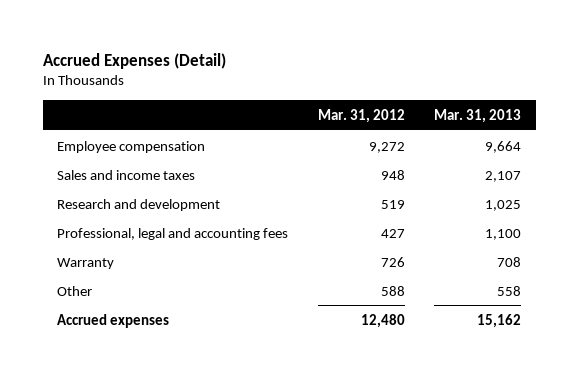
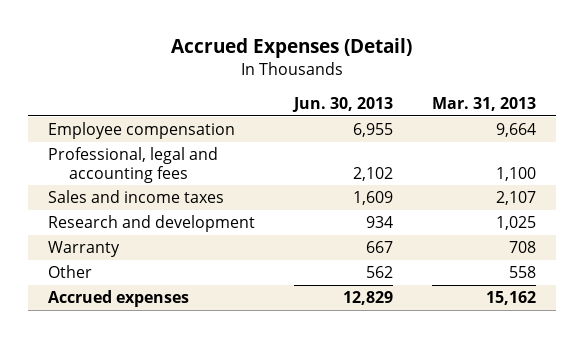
- | Mar. 31, 2012 | Mar. 31, 2013
+ | Jun. 30, 2013 | Mar. 31, 2013
moved up: Professional, legal and accounting fees | 2,102 | 1,100

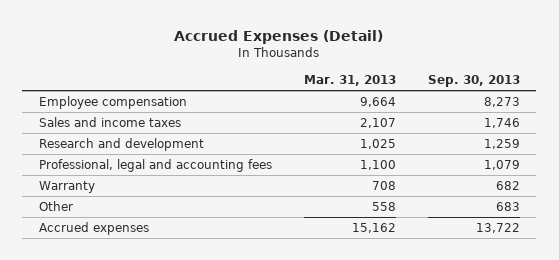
- | Jun. 30, 2013 | Mar. 31, 2013
+ | Mar. 31, 2013 | Sep. 30, 2013
moved down: Professional, legal and accounting fees | 1,100 | 1,079

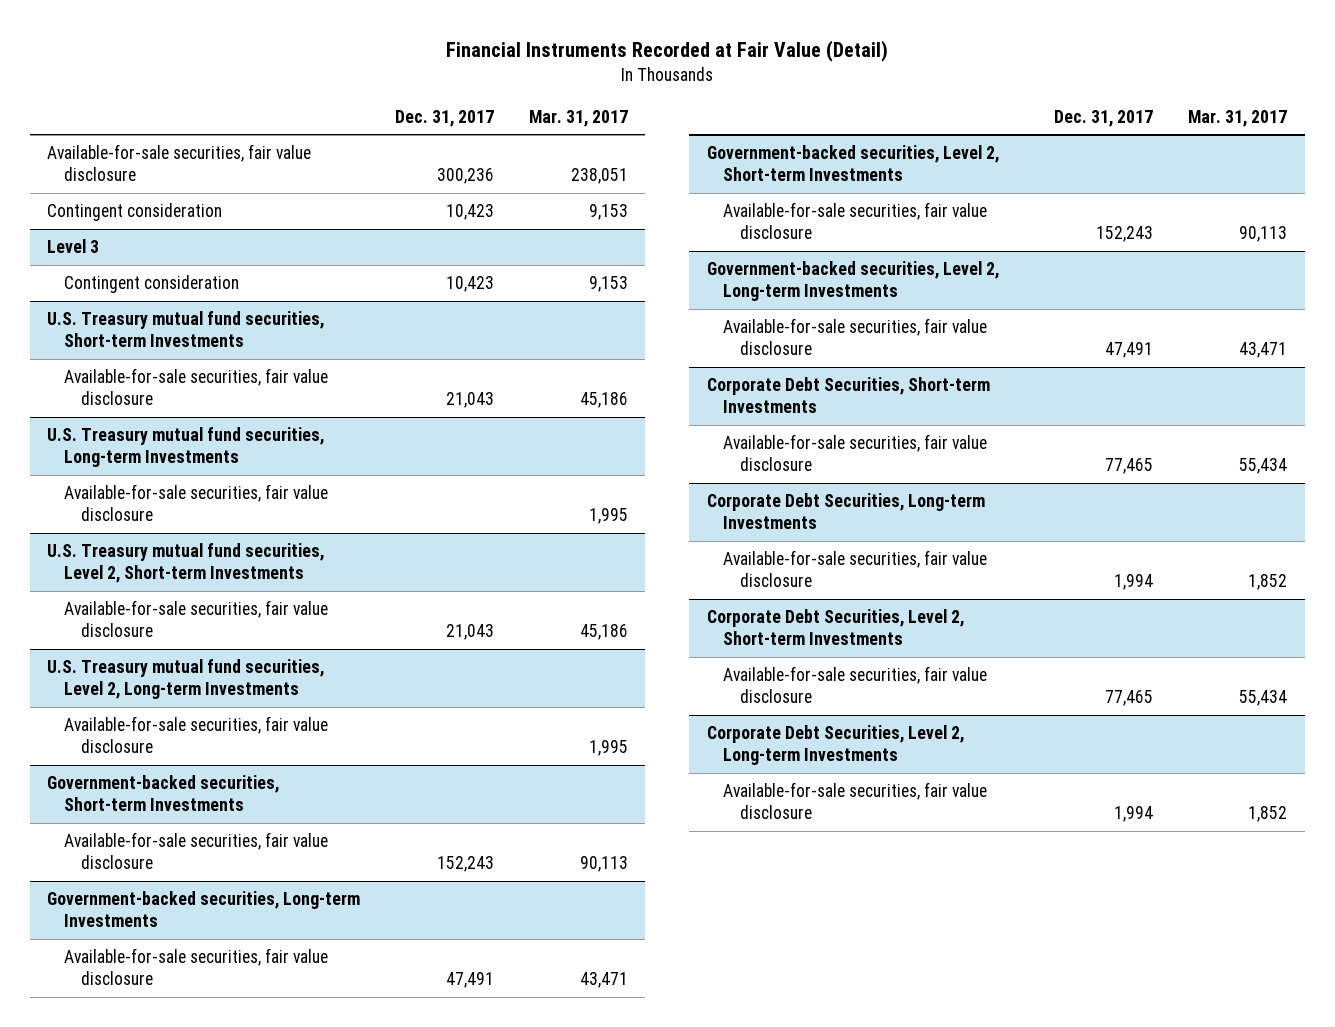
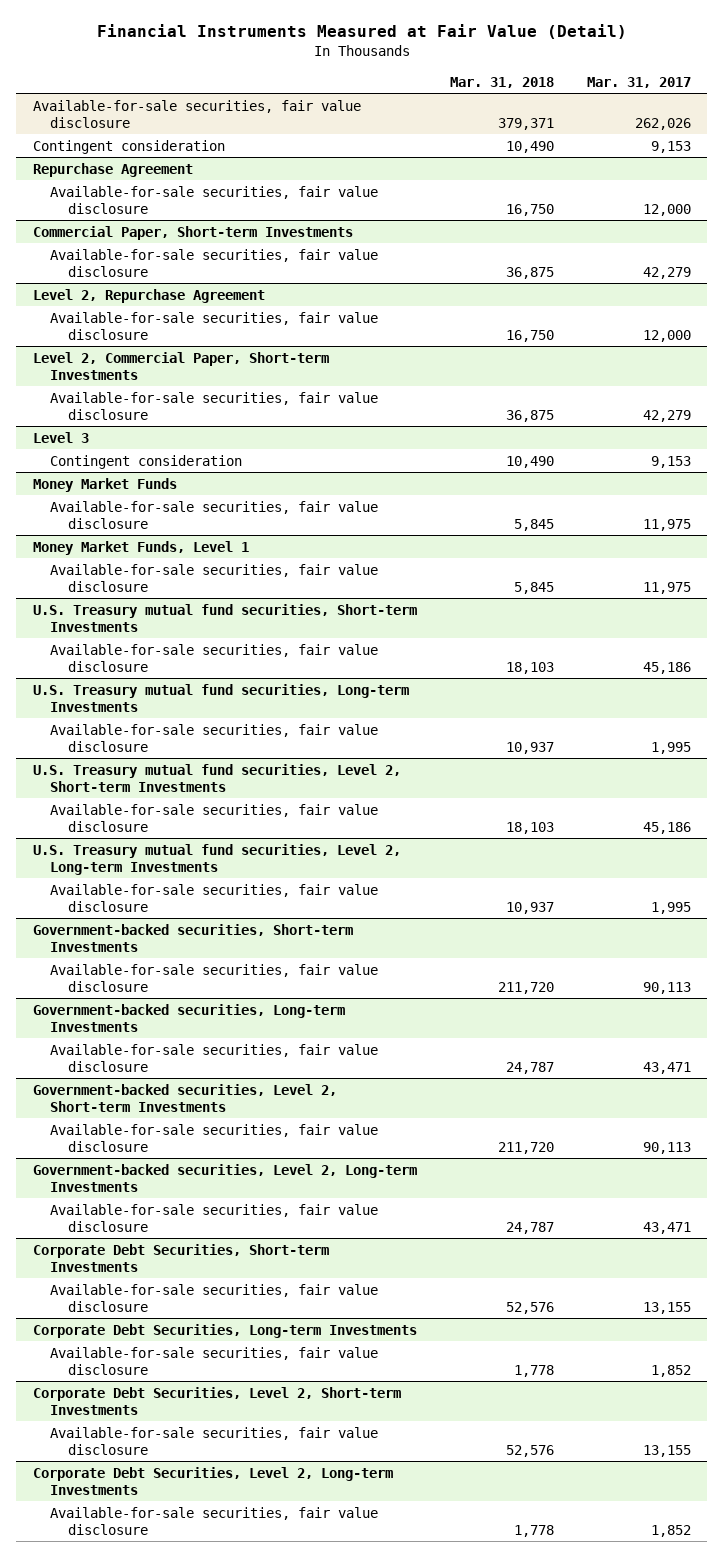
- Financial Instruments Recorded at Fair Value (Detail)
+ Financial Instruments Measured at Fair Value (Detail)
- | Dec. 31, 2017 | Mar. 31, 2017
+ | Mar. 31, 2018 | Mar. 31, 2017
- Available-for-sale securities, fair value disclosure | 300,236 | 238,051
+ Available-for-sale securities, fair value disclosure | 379,371 | 262,026
+ Repurchase Agreement
+ Available-for-sale securities, fair value disclosure | 16,750 | 12,000
+ Commercial Paper, Short-term Investments
+ Available-for-sale securities, fair value disclosure | 36,875 | 42,279
+ Level 2, Repurchase Agreement
+ Available-for-sale securities, fair value disclosure | 16,750 | 12,000
+ Level 2, Commercial Paper, Short-term Investments
+ Available-for-sale securities, fair value disclosure | 36,875 | 42,279
+ Money Market Funds
+ Available-for-sale securities, fair value disclosure | 5,845 | 11,975
+ Money Market Funds, Level 1
+ Available-for-sale securities, fair value disclosure | 5,845 | 11,975
@ Corporate Debt Securities, Short-term Investments
- Available-for-sale securities, fair value disclosure | 77,465 | 55,434
+ Available-for-sale securities, fair value disclosure | 52,576 | 13,155
@ Corporate Debt Securities, Level 2, Short-term Investments
- Available-for-sale securities, fair value disclosure | 77,465 | 55,434
+ Available-for-sale securities, fair value disclosure | 52,576 | 13,155

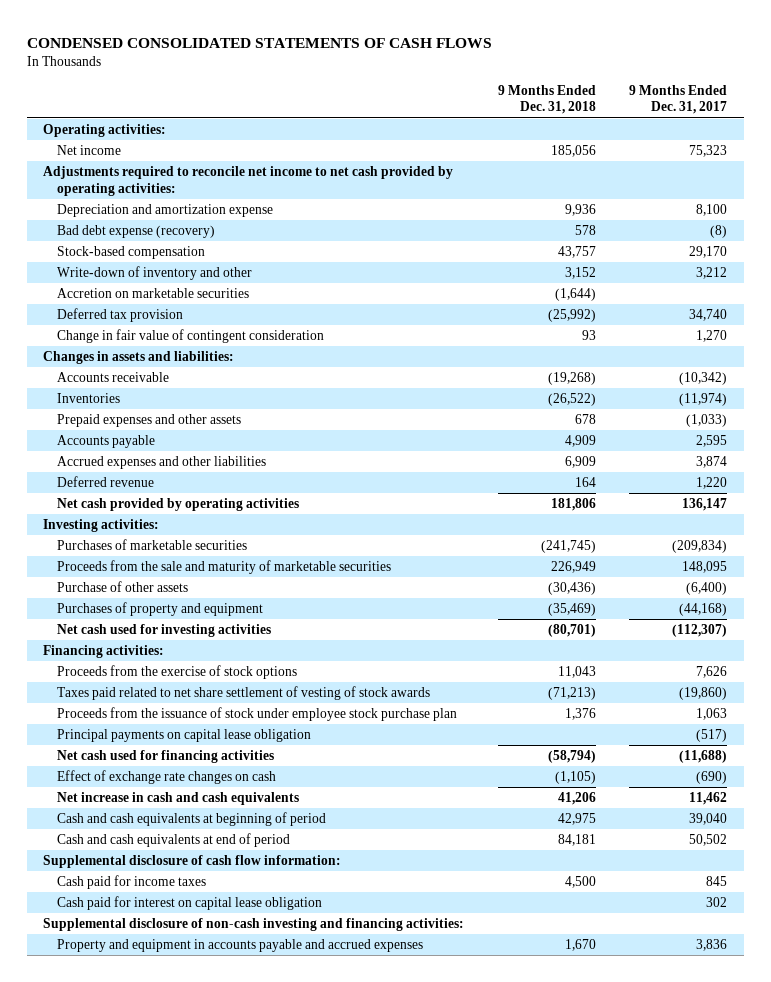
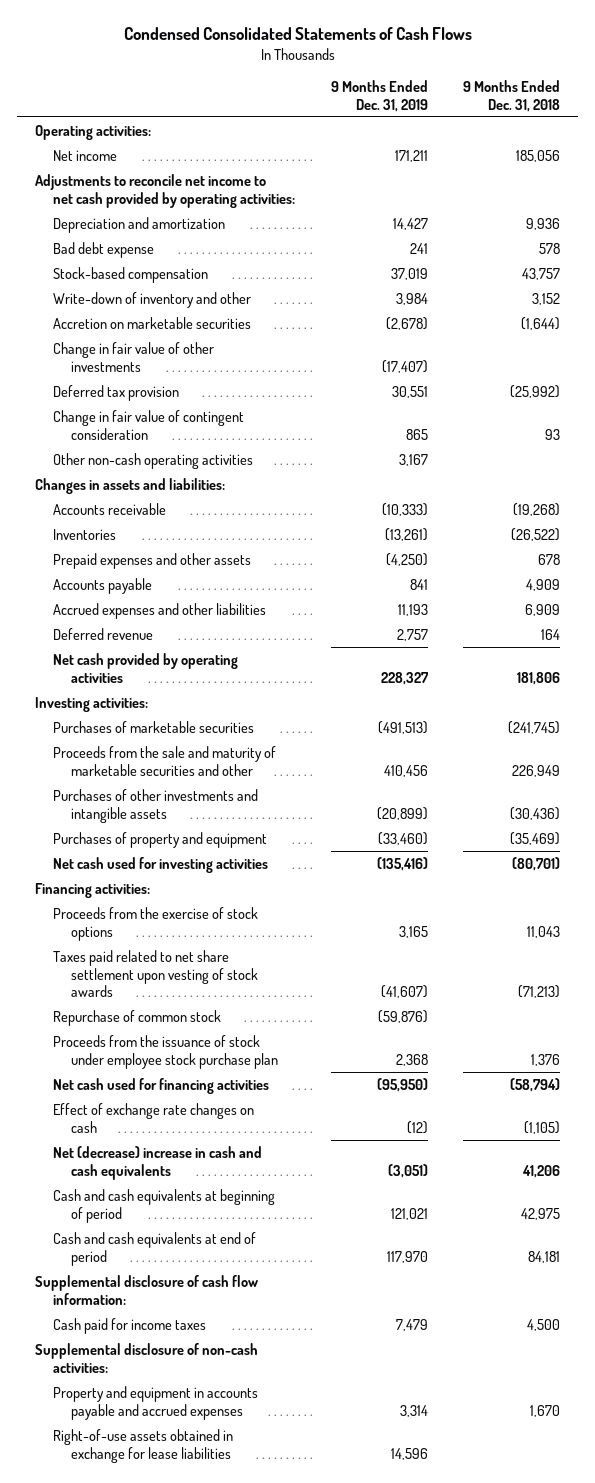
- CONDENSED CONSOLIDATED STATEMENTS OF CASH FLOWS
+ Condensed Consolidated Statements of Cash Flows
- | 9 Months Ended Dec. 31, 2018 | 9 Months Ended Dec. 31, 2017
+ | 9 Months Ended Dec. 31, 2019 | 9 Months Ended Dec. 31, 2018
- Adjustments required to reconcile net income to net cash provided by operating activities:
- Depreciation and amortization expense | 9,936 | 8,100
- Bad debt expense (recovery) | 578 | (8)
+ Adjustments to reconcile net income to net cash provided by operating activities:
+ Depreciation and amortization | 14,427 | 9,936
+ Bad debt expense | 241 | 578
+ Change in fair value of other investments | (17,407) |
+ Other non-cash operating activities | 3,167 |
- Proceeds from the sale and maturity of marketable securities | 226,949 | 148,095
- Purchase of other assets | (30,436) | (6,400)
+ Proceeds from the sale and maturity of marketable securities and other | 410,456 | 226,949
+ Purchases of other investments and intangible assets | (20,899) | (30,436)
- Taxes paid related to net share settlement of vesting of stock awards | (71,213) | (19,860)
+ Taxes paid related to net share settlement upon vesting of stock awards | (41,607) | (71,213)
+ Repurchase of common stock | (59,876) |
- Principal payments on capital lease obligation | | (517)
- Net increase in cash and cash equivalents | 41,206 | 11,462
+ Net (decrease) increase in cash and cash equivalents | (3,051) | 41,206
- Cash paid for interest on capital lease obligation | | 302
- Supplemental disclosure of non-cash investing and financing activities:
+ Supplemental disclosure of non-cash activities:
+ Right-of-use assets obtained in exchange for lease liabilities | 14,596 |

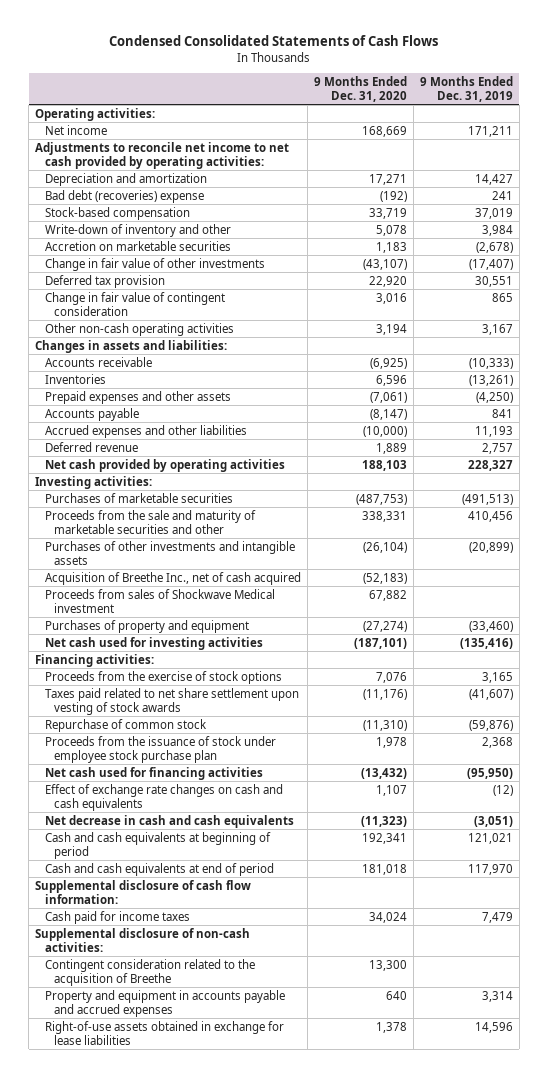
- | 9 Months Ended Dec. 31, 2019 | 9 Months Ended Dec. 31, 2018
+ | 9 Months Ended Dec. 31, 2020 | 9 Months Ended Dec. 31, 2019
- Bad debt expense | 241 | 578
+ Bad debt (recoveries) expense | (192) | 241
+ Acquisition of Breethe Inc., net of cash acquired | (52,183) |
+ Proceeds from sales of Shockwave Medical investment | 67,882 |
- Effect of exchange rate changes on cash | (12) | (1,105)
- Net (decrease) increase in cash and cash equivalents | (3,051) | 41,206
+ Effect of exchange rate changes on cash and cash equivalents | 1,107 | (12)
+ Net decrease in cash and cash equivalents | (11,323) | (3,051)
+ Contingent consideration related to the acquisition of Breethe | 13,300 |

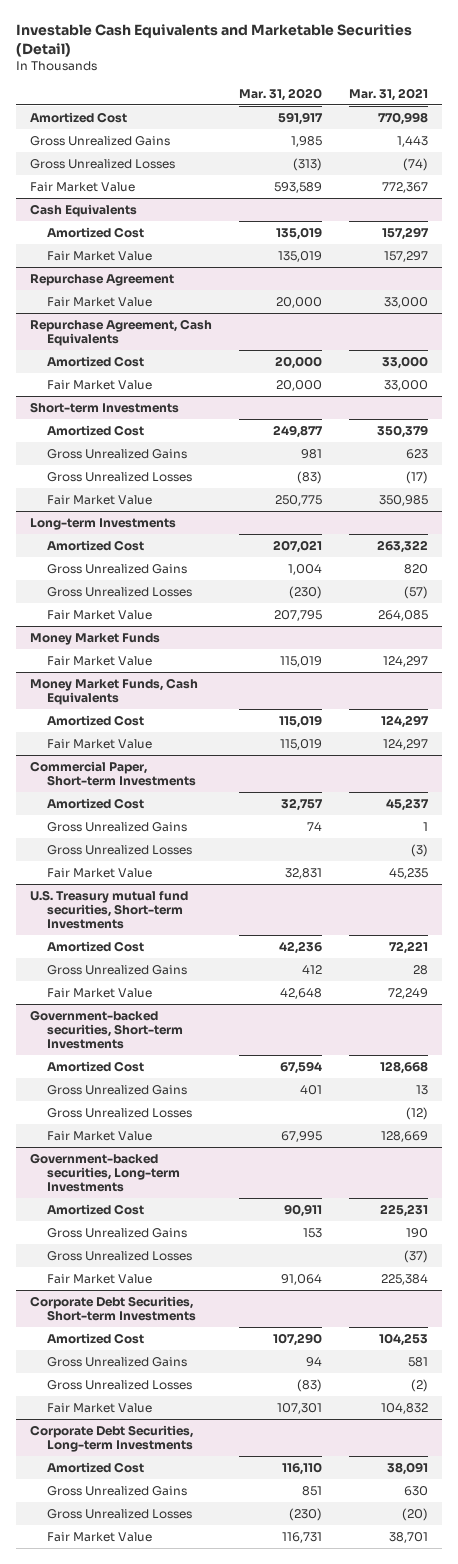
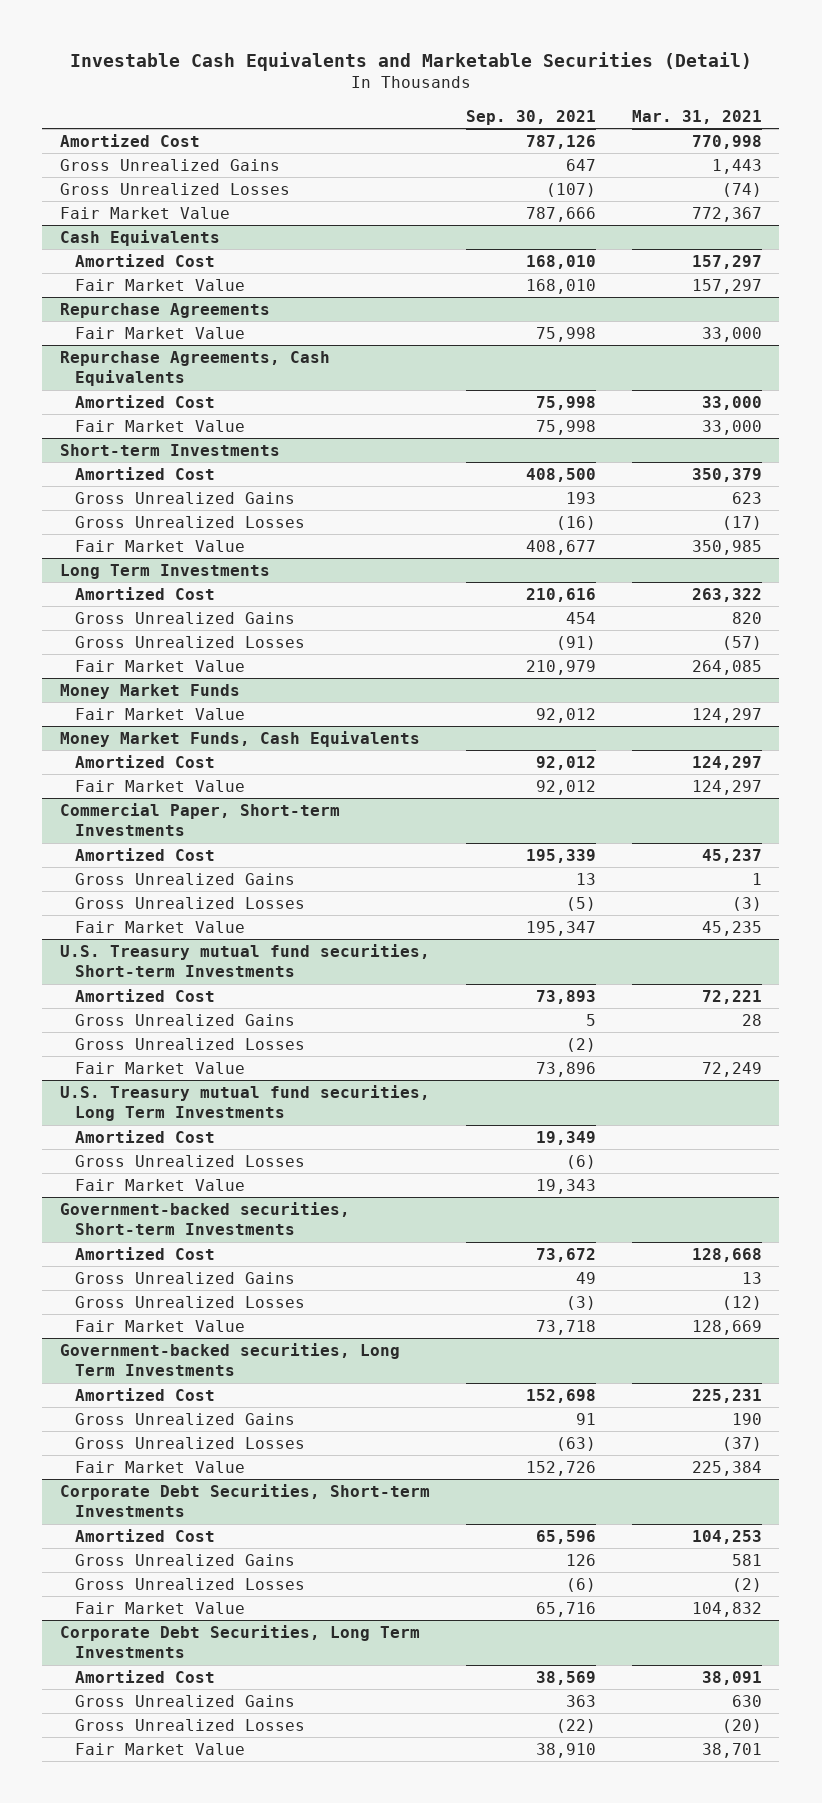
- | Mar. 31, 2020 | Mar. 31, 2021
+ | Sep. 30, 2021 | Mar. 31, 2021
- Repurchase Agreement
+ Repurchase Agreements
- Repurchase Agreement, Cash Equivalents
+ Repurchase Agreements, Cash Equivalents
- Long-term Investments
+ Long Term Investments
@ U.S. Treasury mutual fund securities, Short-term Investments
+ Gross Unrealized Losses | (2) |
+ U.S. Treasury mutual fund securities, Long Term Investments
+ Amortized Cost | 19,349 |
+ Gross Unrealized Losses | (6) |
+ Fair Market Value | 19,343 |
- Government-backed securities, Long-term Investments
+ Government-backed securities, Long Term Investments
- Corporate Debt Securities, Long-term Investments
+ Corporate Debt Securities, Long Term Investments

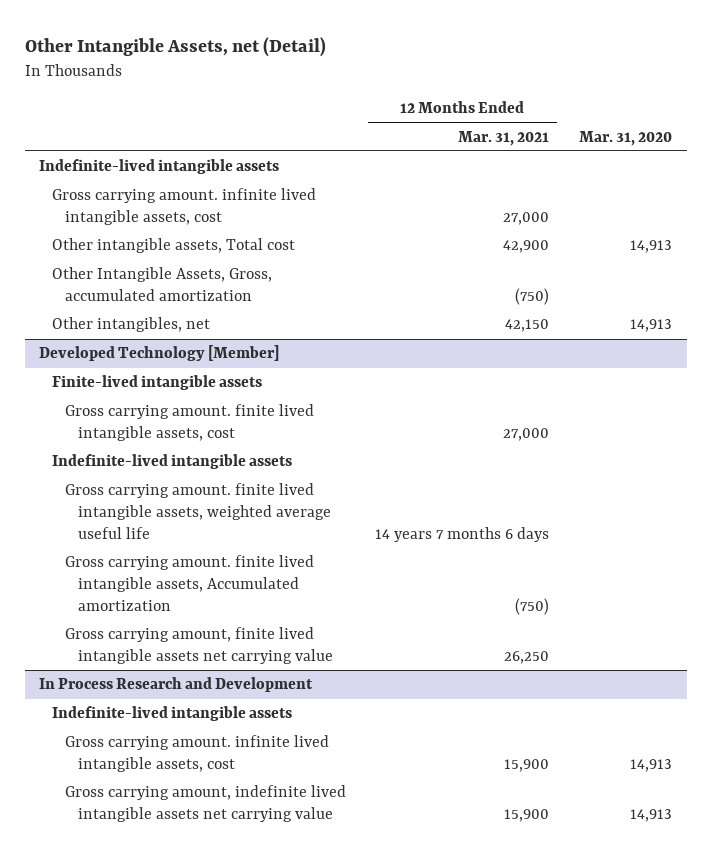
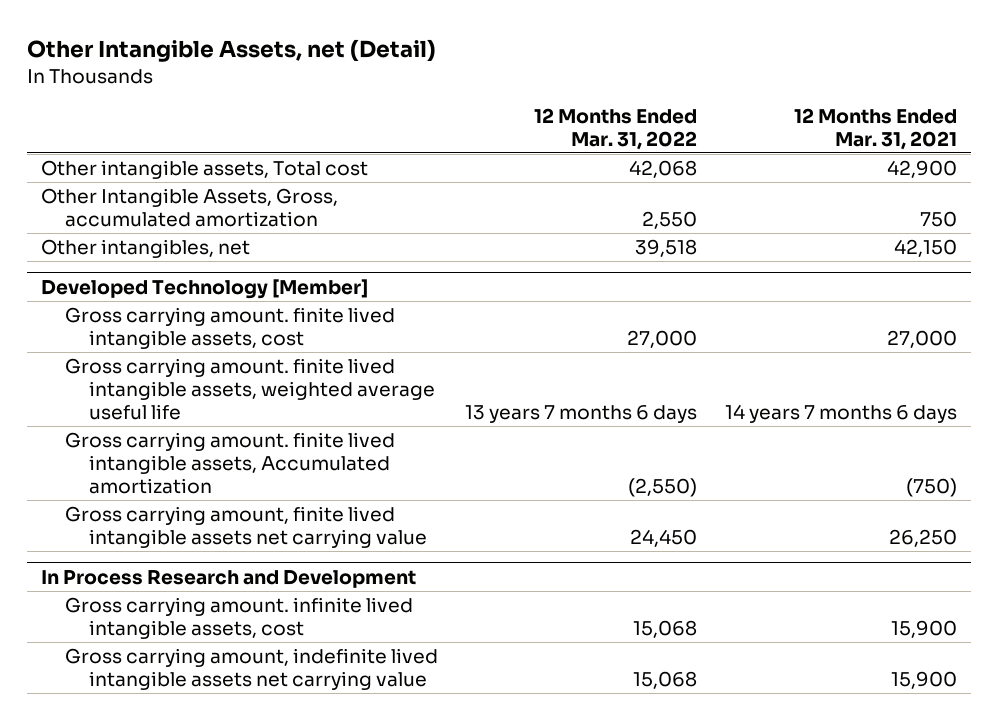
- | 12 Months Ended Mar. 31, 2021 | Mar. 31, 2020
+ | 12 Months Ended Mar. 31, 2022 | 12 Months Ended Mar. 31, 2021
- Indefinite-lived intangible assets
- Gross carrying amount. infinite lived intangible assets, cost | 27,000 |
- Other Intangible Assets, Gross, accumulated amortization | (750) |
+ Other Intangible Assets, Gross, accumulated amortization | 2,550 | 750
@ Developed Technology [Member]
- Finite-lived intangible assets
- Indefinite-lived intangible assets
@ In Process Research and Development
- Indefinite-lived intangible assets

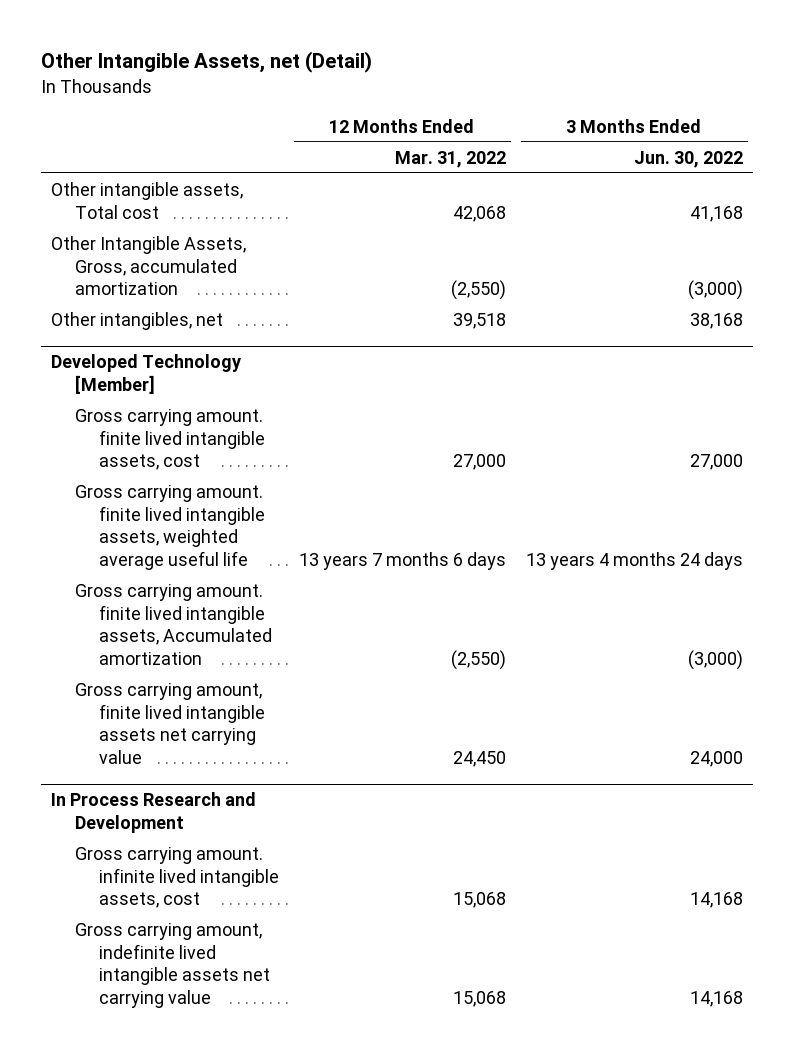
- | 12 Months Ended Mar. 31, 2022 | 12 Months Ended Mar. 31, 2021
+ | 12 Months Ended Mar. 31, 2022 | 3 Months Ended Jun. 30, 2022
- Other Intangible Assets, Gross, accumulated amortization | 2,550 | 750
+ Other Intangible Assets, Gross, accumulated amortization | (2,550) | (3,000)

